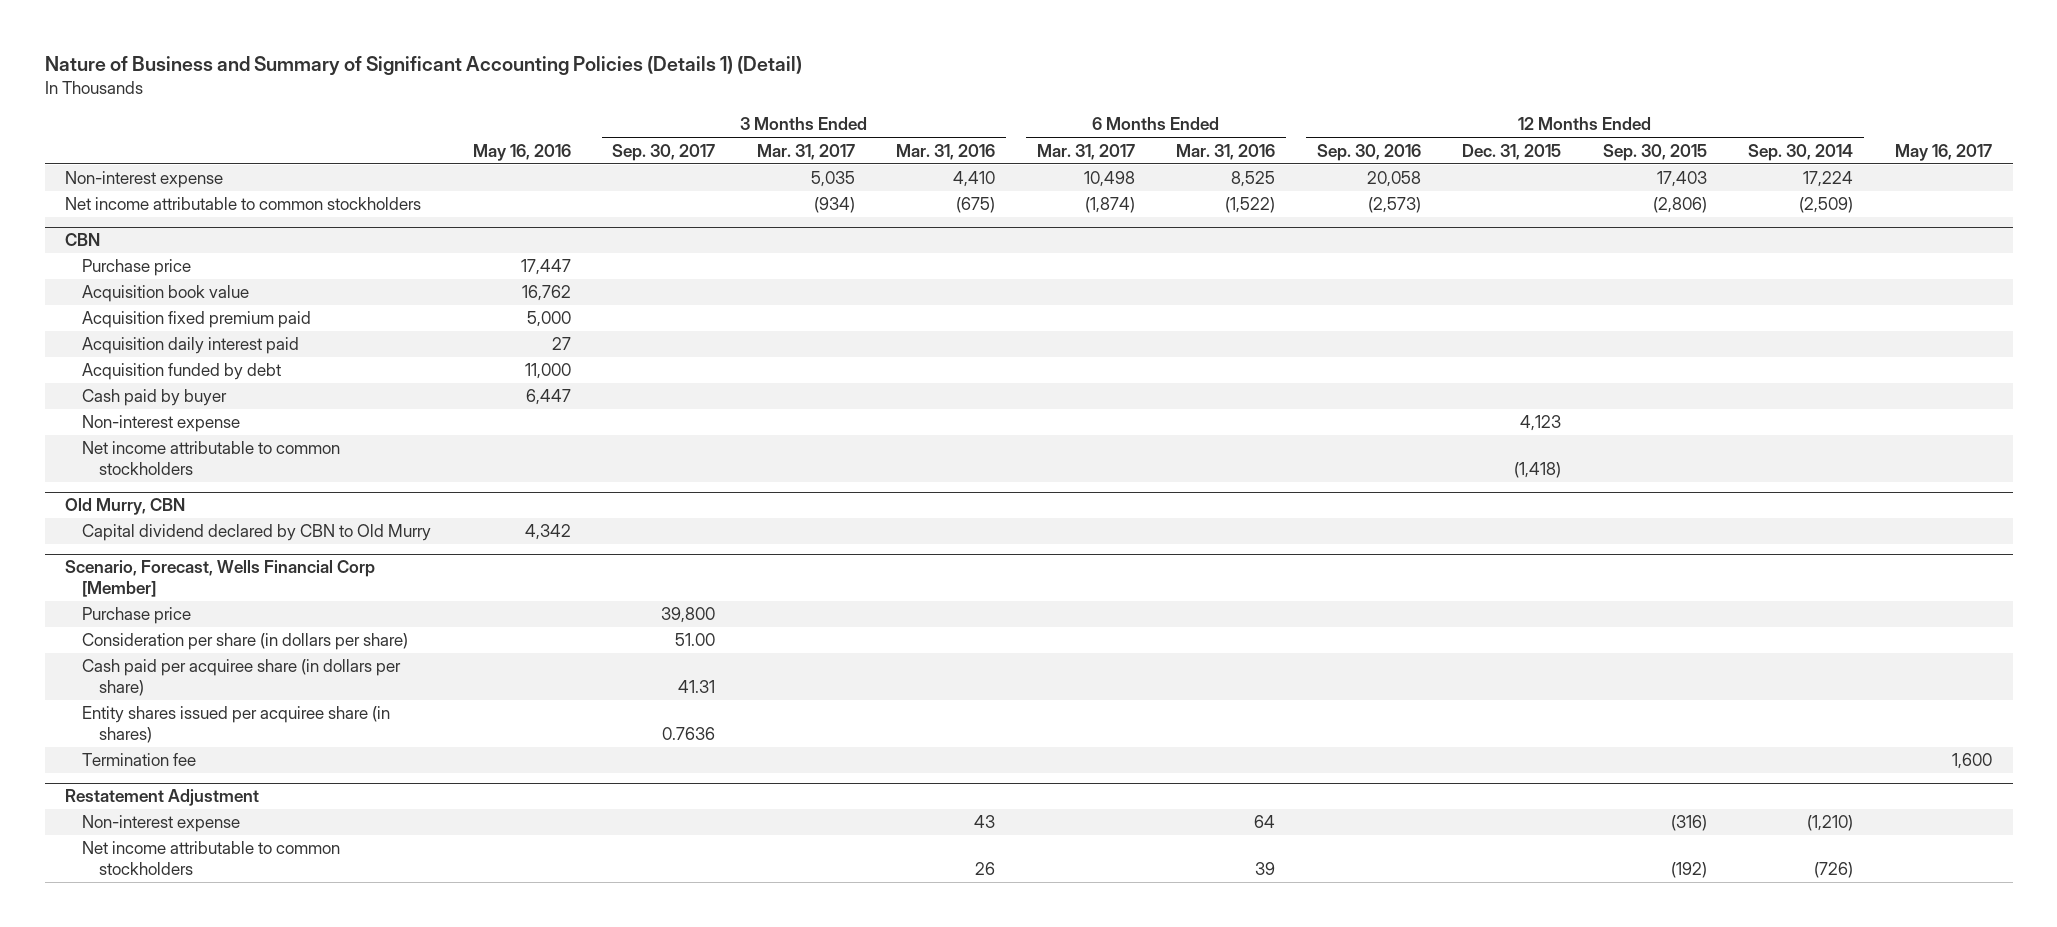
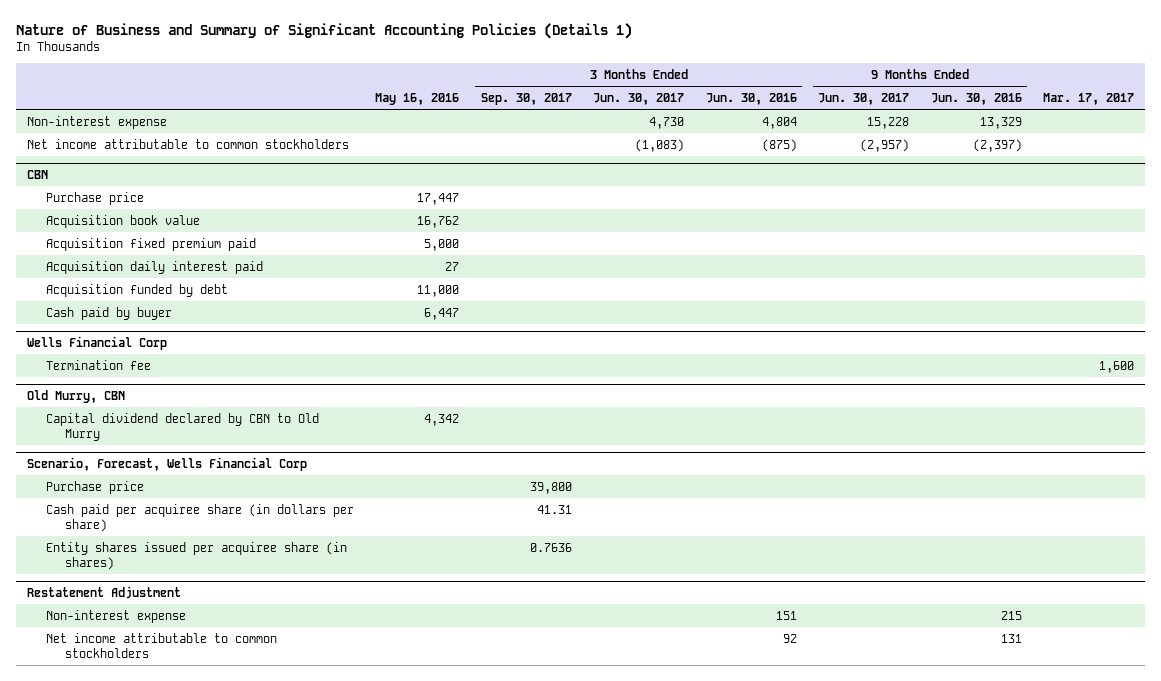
- Nature of Business and Summary of Significant Accounting Policies (Details 1) (Detail)
+ Nature of Business and Summary of Significant Accounting Policies (Details 1)
- | May 16, 2016 | 3 Months Ended Sep. 30, 2017 | 3 Months Ended Mar. 31, 2017 | 3 Months Ended Mar. 31, 2016 | 6 Months Ended Mar. 31, 2017 | 6 Months Ended Mar. 31, 2016 | 12 Months Ended Sep. 30, 2016 | 12 Months Ended Dec. 31, 2015 | 12 Months Ended Sep. 30, 2015 | 12 Months Ended Sep. 30, 2014 | May 16, 2017
+ | May 16, 2016 | 3 Months Ended Sep. 30, 2017 | 3 Months Ended Jun. 30, 2017 | 3 Months Ended Jun. 30, 2016 | 9 Months Ended Jun. 30, 2017 | 9 Months Ended Jun. 30, 2016 | Mar. 17, 2017
@ CBN
- Non-interest expense | | | | | | | | 4,123 | | |
- Net income attributable to common stockholders | | | | | | | | (1,418) | | |
+ Wells Financial Corp
+ Termination fee | | | | | | | 1,600
- Scenario, Forecast, Wells Financial Corp [Member]
+ Scenario, Forecast, Wells Financial Corp
- Consideration per share (in dollars per share) | | 51.00 | | | | | | | | |
- Termination fee | | | | | | | | | | | 1,600

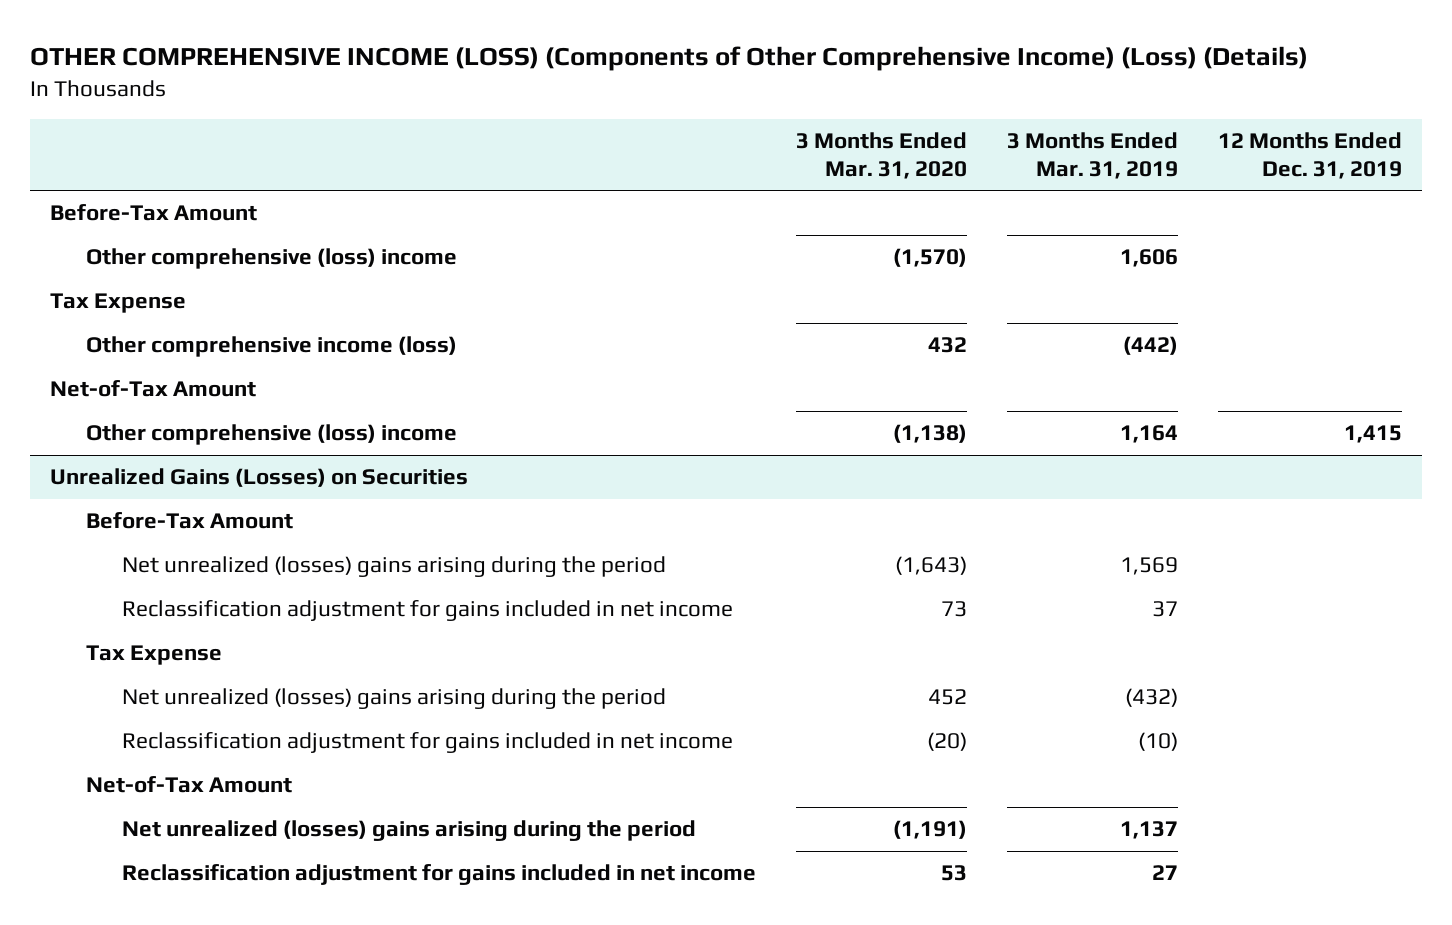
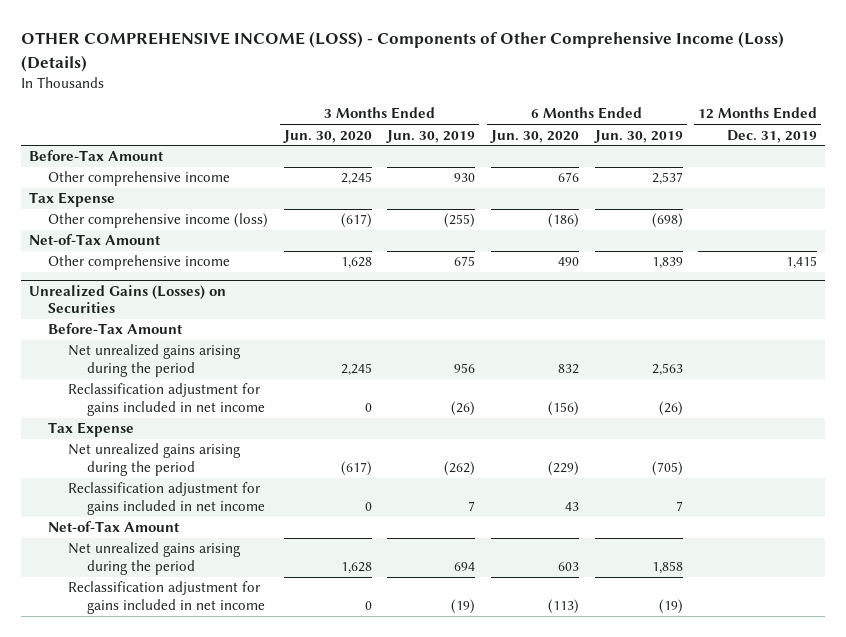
- OTHER COMPREHENSIVE INCOME (LOSS) (Components of Other Comprehensive Income) (Loss) (Details)
+ OTHER COMPREHENSIVE INCOME (LOSS) - Components of Other Comprehensive Income (Loss) (Details)
- | 3 Months Ended Mar. 31, 2020 | 3 Months Ended Mar. 31, 2019 | 12 Months Ended Dec. 31, 2019
+ | 3 Months Ended Jun. 30, 2020 | 3 Months Ended Jun. 30, 2019 | 6 Months Ended Jun. 30, 2020 | 6 Months Ended Jun. 30, 2019 | 12 Months Ended Dec. 31, 2019
- Other comprehensive (loss) income | (1,570) | 1,606 |
+ Other comprehensive income | 2,245 | 930 | 676 | 2,537 |
- Other comprehensive (loss) income | (1,138) | 1,164 | 1,415
+ Other comprehensive income | 1,628 | 675 | 490 | 1,839 | 1,415
@ Unrealized Gains (Losses) on Securities
- Net unrealized (losses) gains arising during the period | (1,643) | 1,569 |
+ Net unrealized gains arising during the period | 2,245 | 956 | 832 | 2,563 |
- Net unrealized (losses) gains arising during the period | 452 | (432) |
+ Net unrealized gains arising during the period | (617) | (262) | (229) | (705) |
- Net unrealized (losses) gains arising during the period | (1,191) | 1,137 |
+ Net unrealized gains arising during the period | 1,628 | 694 | 603 | 1,858 |

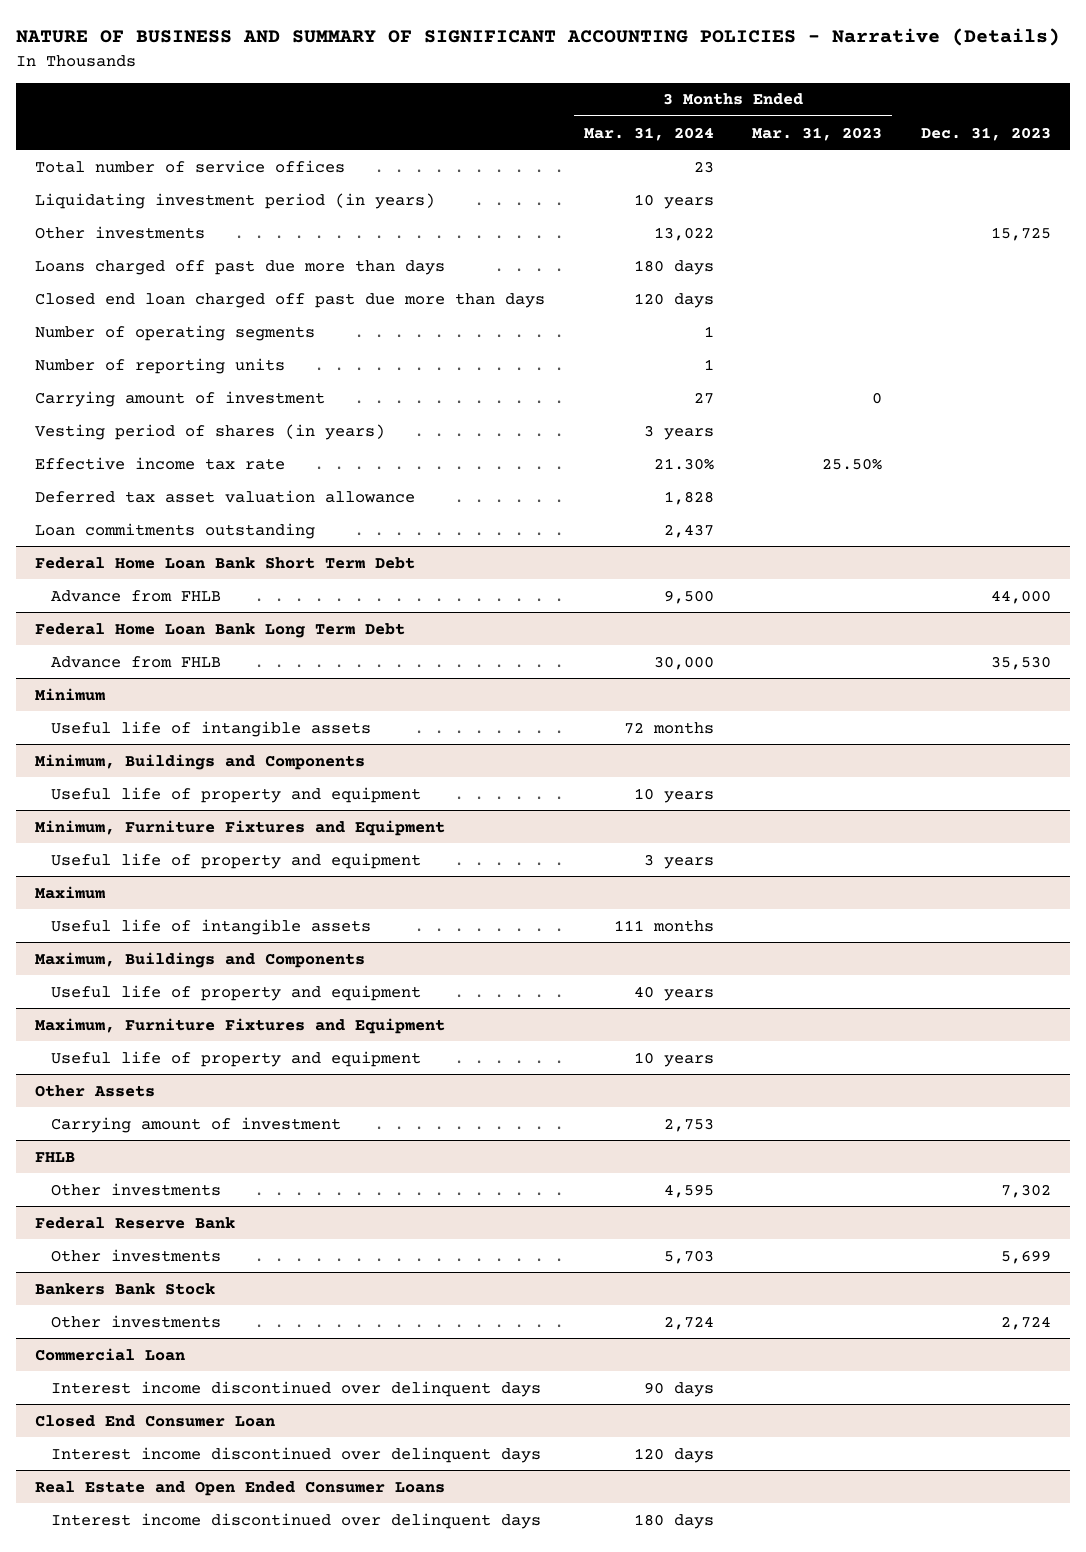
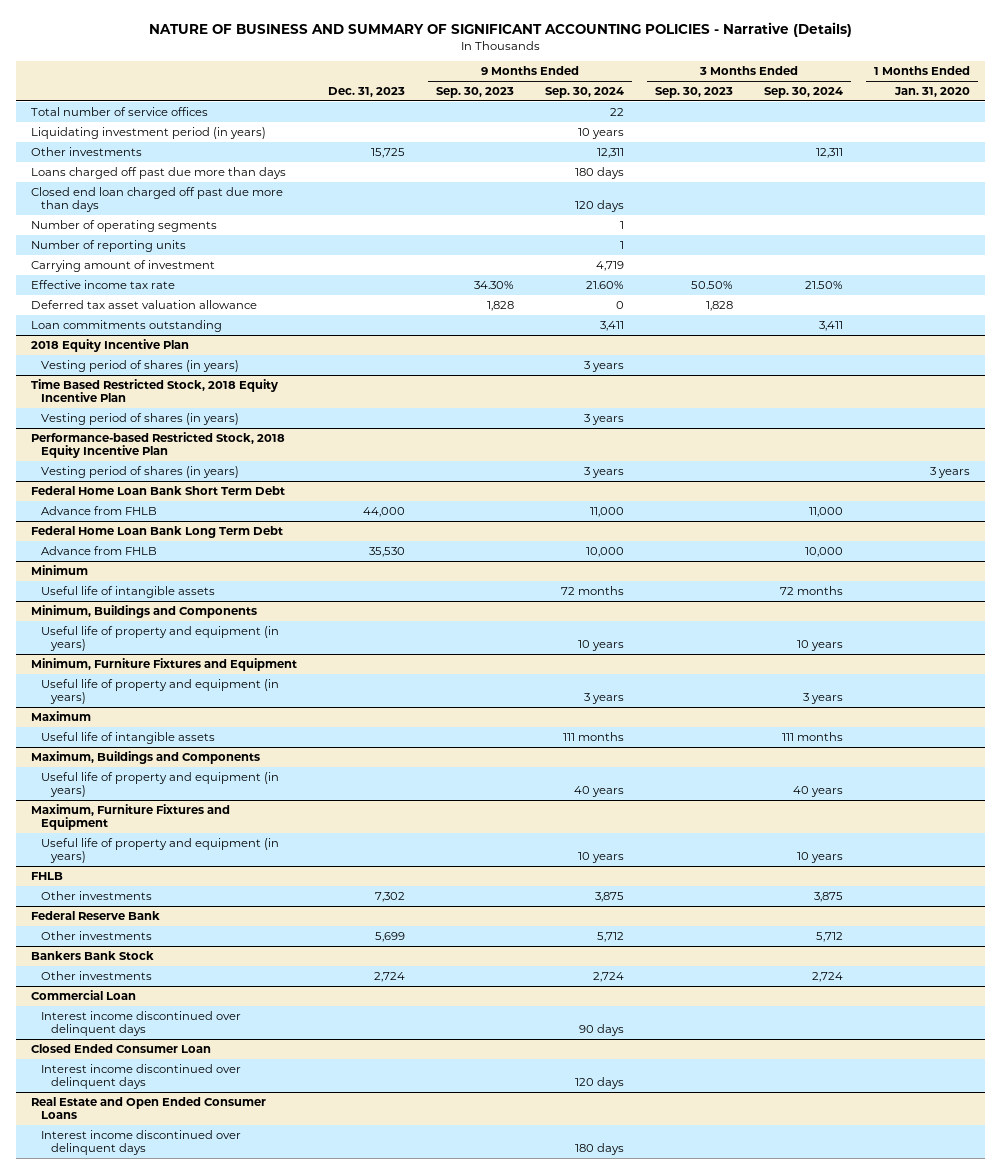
- | 3 Months Ended Mar. 31, 2024 | 3 Months Ended Mar. 31, 2023 | Dec. 31, 2023
+ | Dec. 31, 2023 | 9 Months Ended Sep. 30, 2023 | 9 Months Ended Sep. 30, 2024 | 3 Months Ended Sep. 30, 2023 | 3 Months Ended Sep. 30, 2024 | 1 Months Ended Jan. 31, 2020
- Vesting period of shares (in years) | 3 years | |
+ 2018 Equity Incentive Plan
+ Vesting period of shares (in years) | | | 3 years | | |
+ Time Based Restricted Stock, 2018 Equity Incentive Plan
+ Vesting period of shares (in years) | | | 3 years | | |
+ Performance-based Restricted Stock, 2018 Equity Incentive Plan
+ Vesting period of shares (in years) | | | 3 years | | | 3 years
@ Minimum, Buildings and Components
- Useful life of property and equipment | 10 years | |
+ Useful life of property and equipment (in years) | | | 10 years | | 10 years |
@ Minimum, Furniture Fixtures and Equipment
- Useful life of property and equipment | 3 years | |
+ Useful life of property and equipment (in years) | | | 3 years | | 3 years |
@ Maximum, Buildings and Components
- Useful life of property and equipment | 40 years | |
+ Useful life of property and equipment (in years) | | | 40 years | | 40 years |
@ Maximum, Furniture Fixtures and Equipment
- Useful life of property and equipment | 10 years | |
- Other Assets
- Carrying amount of investment | 2,753 | |
@ Maximum, Furniture Fixtures and Equipment
+ Useful life of property and equipment (in years) | | | 10 years | | 10 years |
- Closed End Consumer Loan
+ Closed Ended Consumer Loan

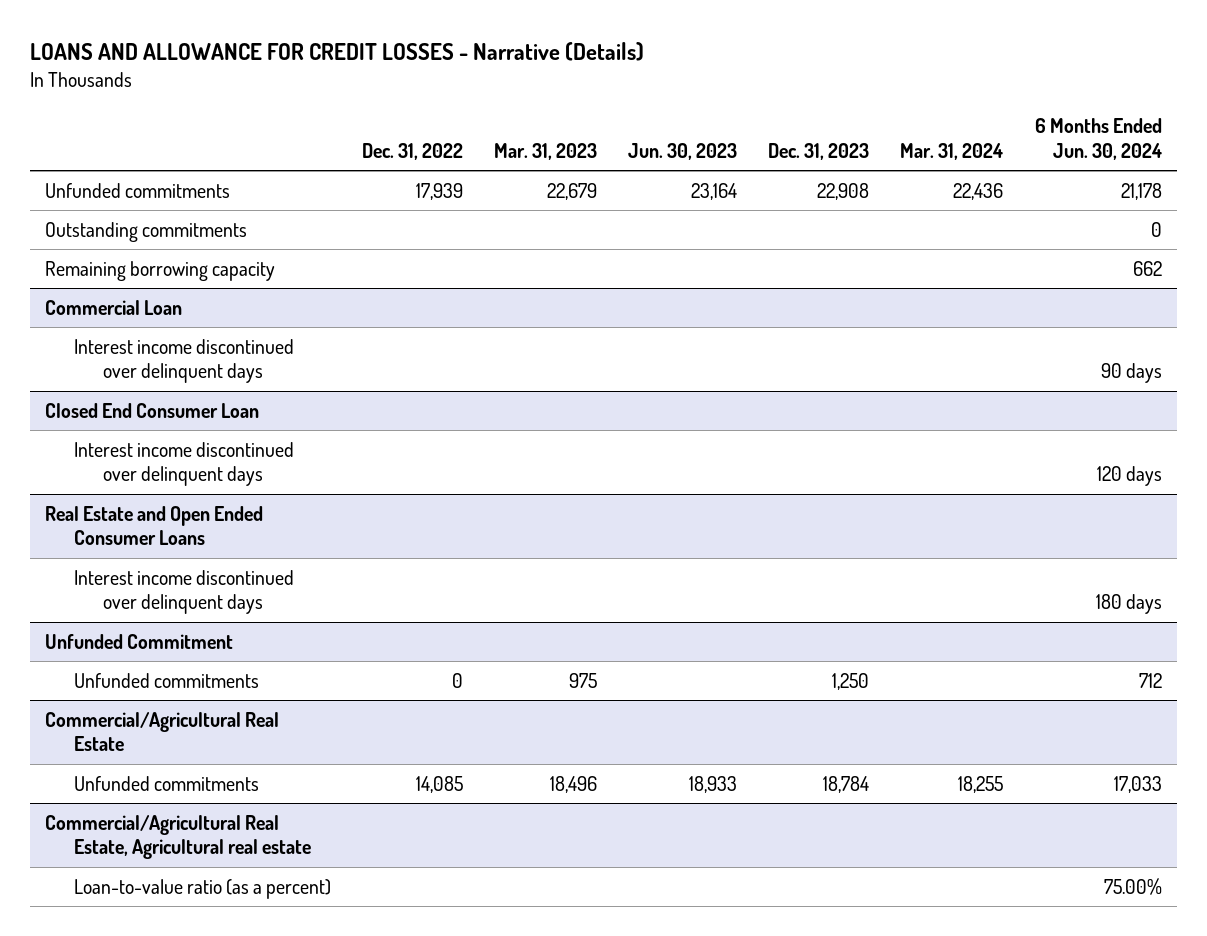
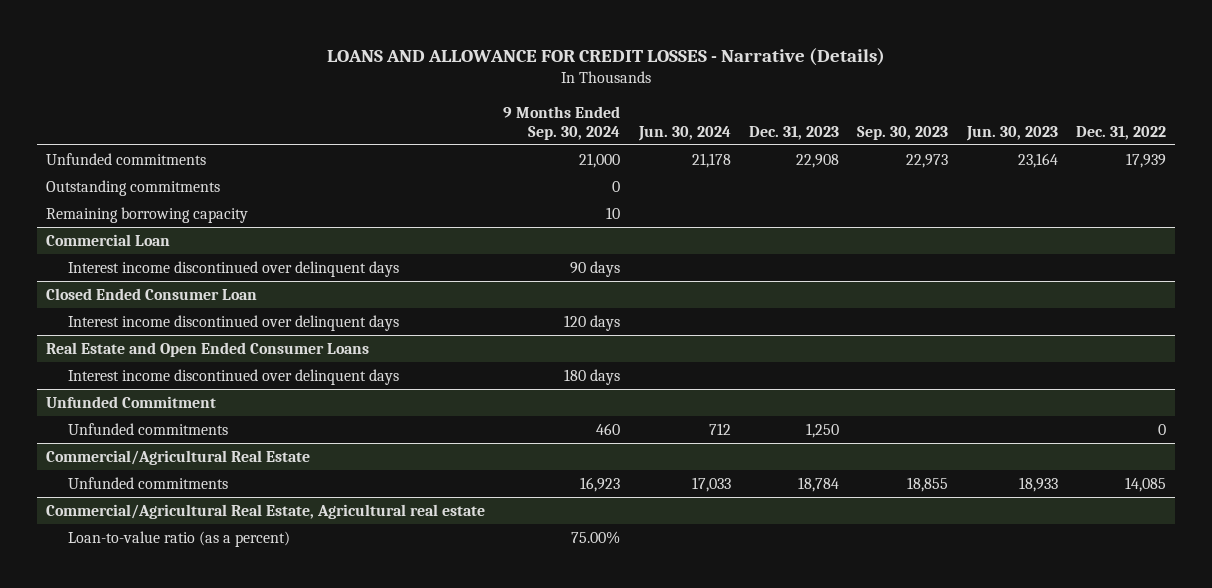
- | Dec. 31, 2022 | Mar. 31, 2023 | Jun. 30, 2023 | Dec. 31, 2023 | Mar. 31, 2024 | 6 Months Ended Jun. 30, 2024
+ | 9 Months Ended Sep. 30, 2024 | Jun. 30, 2024 | Dec. 31, 2023 | Sep. 30, 2023 | Jun. 30, 2023 | Dec. 31, 2022
- Closed End Consumer Loan
+ Closed Ended Consumer Loan

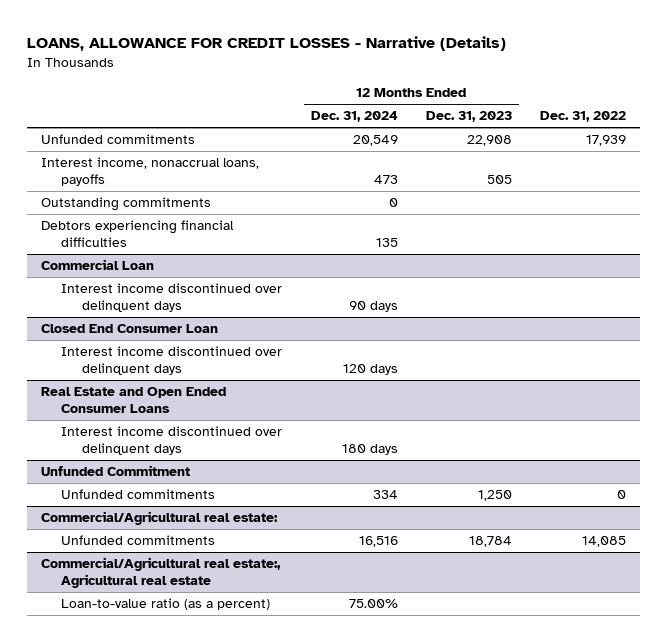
- LOANS AND ALLOWANCE FOR CREDIT LOSSES - Narrative (Details)
+ LOANS, ALLOWANCE FOR CREDIT LOSSES - Narrative (Details)
- | 9 Months Ended Sep. 30, 2024 | Jun. 30, 2024 | Dec. 31, 2023 | Sep. 30, 2023 | Jun. 30, 2023 | Dec. 31, 2022
+ | 12 Months Ended Dec. 31, 2024 | 12 Months Ended Dec. 31, 2023 | Dec. 31, 2022
+ Interest income, nonaccrual loans, payoffs | 473 | 505 |
- Remaining borrowing capacity | 10 | | | | |
+ Debtors experiencing financial difficulties | 135 | |
- Closed Ended Consumer Loan
+ Closed End Consumer Loan
- Commercial/Agricultural Real Estate
+ Commercial/Agricultural real estate:
- Commercial/Agricultural Real Estate, Agricultural real estate
+ Commercial/Agricultural real estate:, Agricultural real estate

